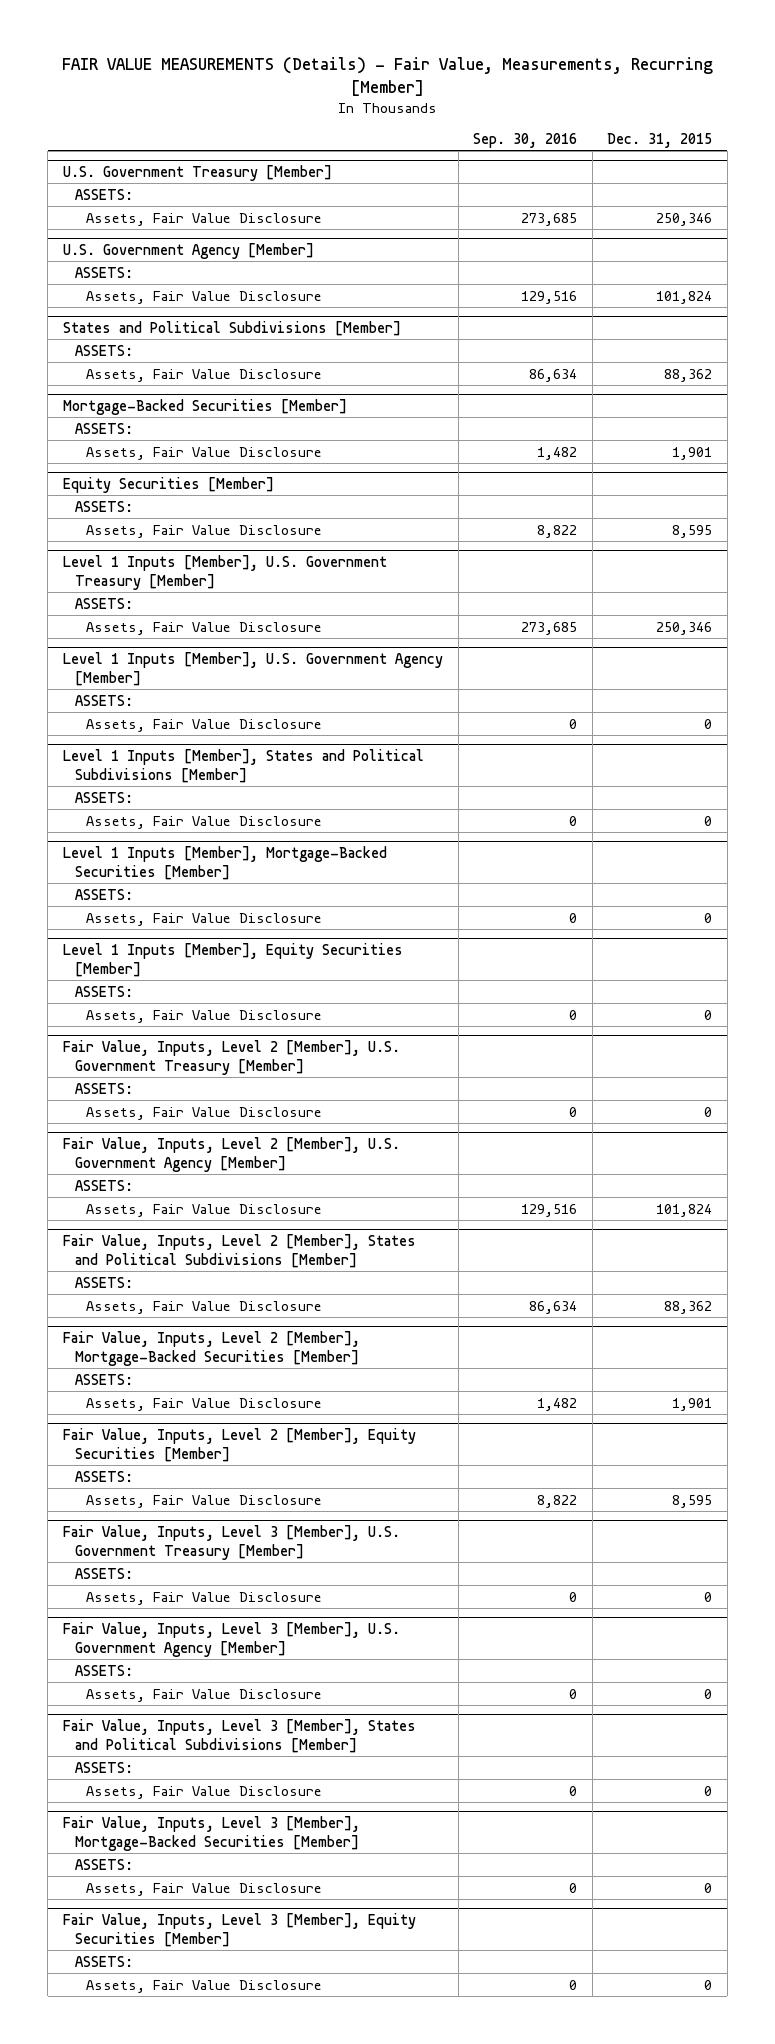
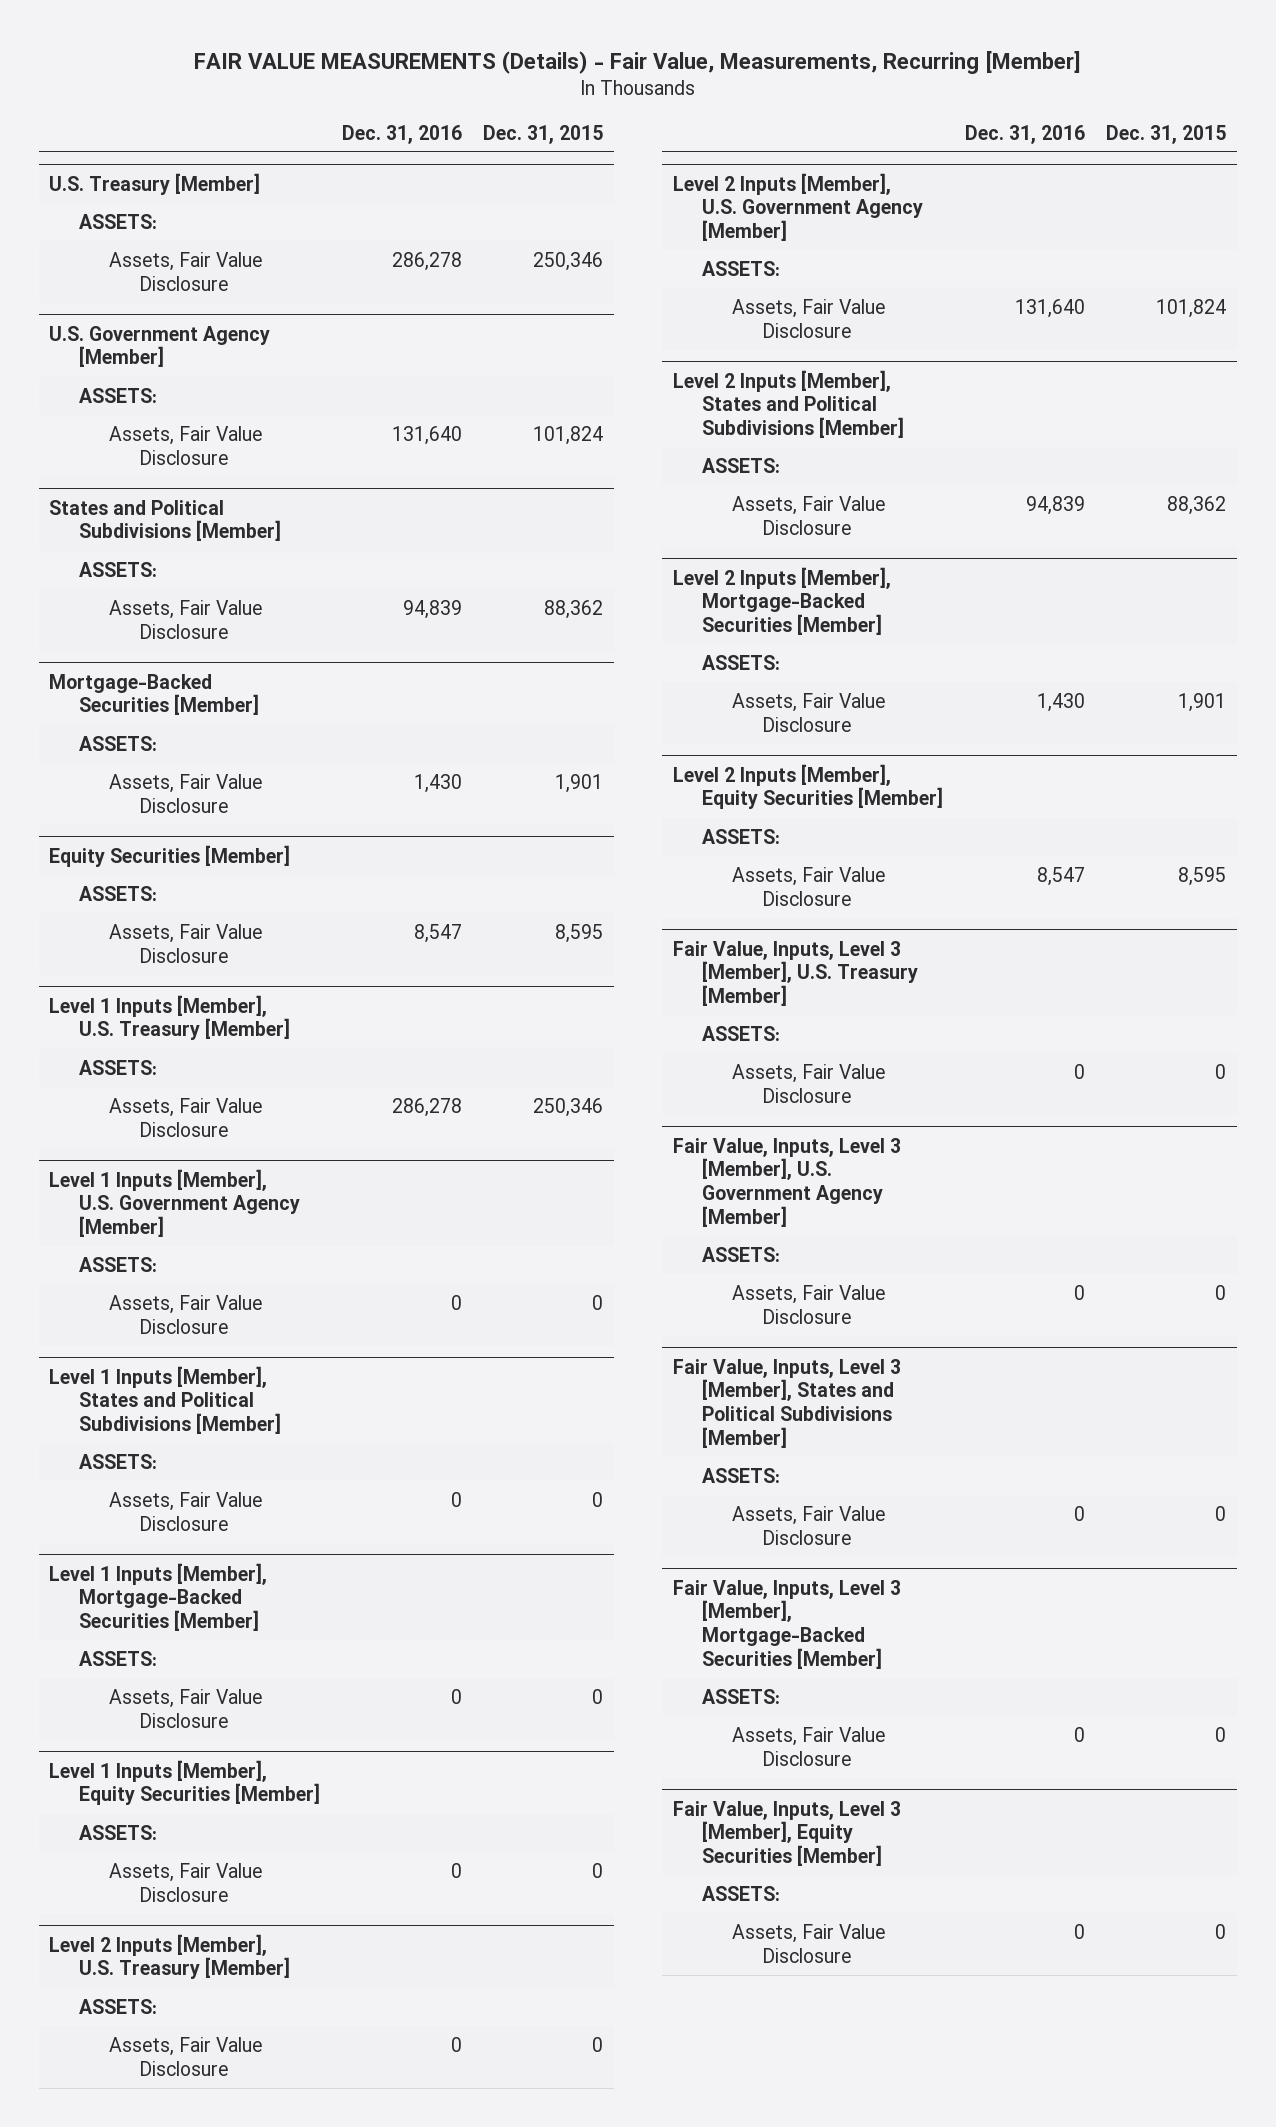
- | Sep. 30, 2016 | Dec. 31, 2015
+ | Dec. 31, 2016 | Dec. 31, 2015
- U.S. Government Treasury [Member]
+ U.S. Treasury [Member]
- Level 1 Inputs [Member], U.S. Government Treasury [Member]
+ Level 1 Inputs [Member], U.S. Treasury [Member]
- Fair Value, Inputs, Level 2 [Member], U.S. Government Treasury [Member]
+ Level 2 Inputs [Member], U.S. Treasury [Member]
- Fair Value, Inputs, Level 2 [Member], U.S. Government Agency [Member]
+ Level 2 Inputs [Member], U.S. Government Agency [Member]
- Fair Value, Inputs, Level 2 [Member], States and Political Subdivisions [Member]
+ Level 2 Inputs [Member], States and Political Subdivisions [Member]
- Fair Value, Inputs, Level 2 [Member], Mortgage-Backed Securities [Member]
+ Level 2 Inputs [Member], Mortgage-Backed Securities [Member]
- Fair Value, Inputs, Level 2 [Member], Equity Securities [Member]
+ Level 2 Inputs [Member], Equity Securities [Member]
- Fair Value, Inputs, Level 3 [Member], U.S. Government Treasury [Member]
+ Fair Value, Inputs, Level 3 [Member], U.S. Treasury [Member]

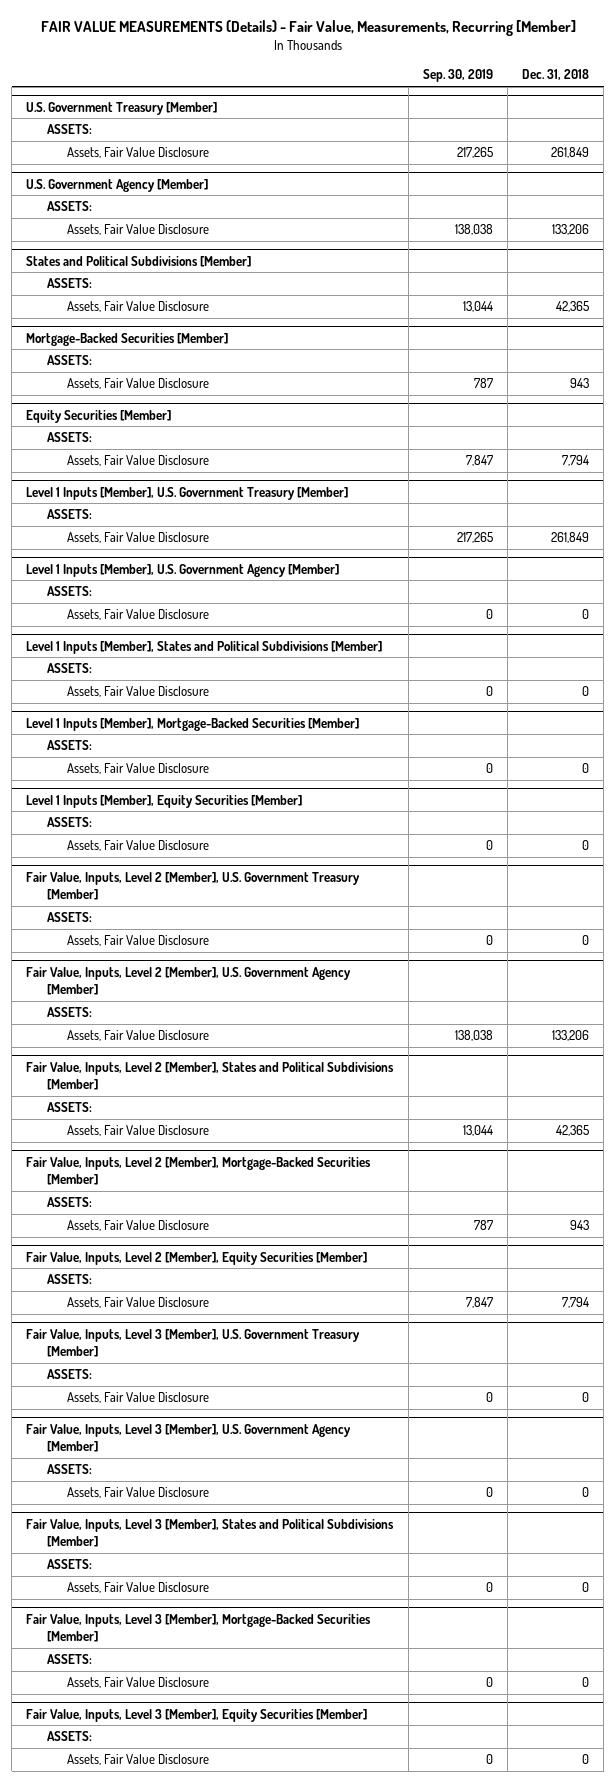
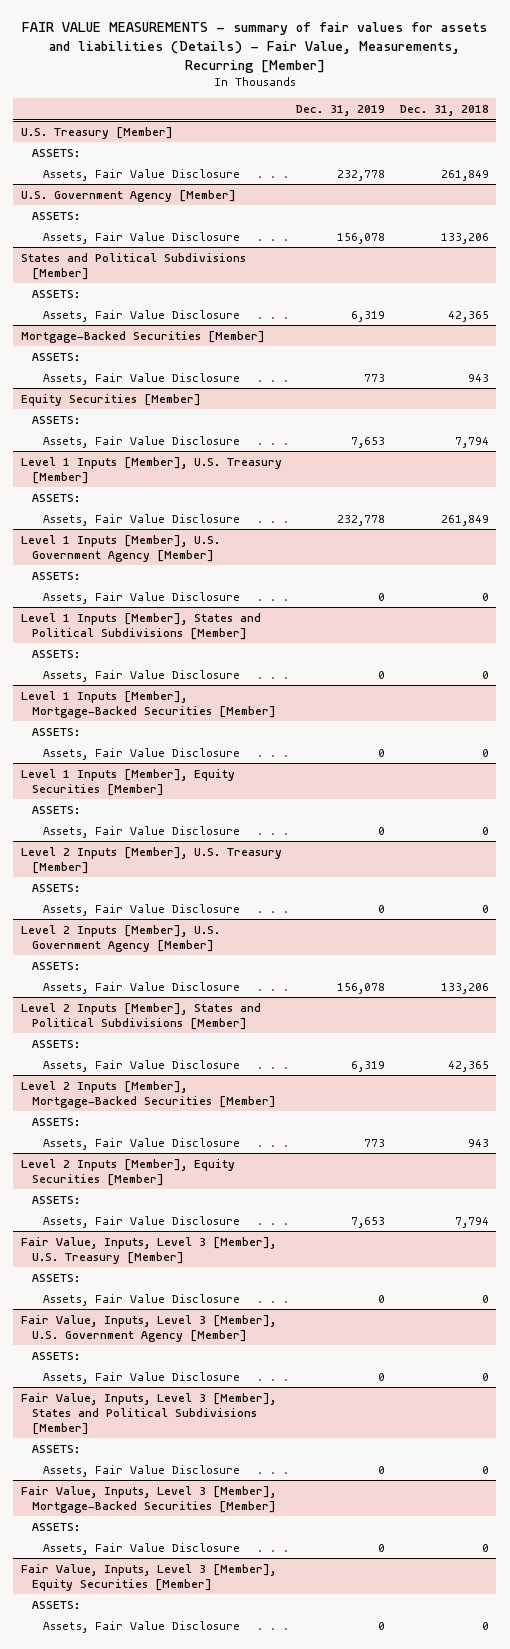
- FAIR VALUE MEASUREMENTS (Details) - Fair Value, Measurements, Recurring [Member]
+ FAIR VALUE MEASUREMENTS - summary of fair values for assets and liabilities (Details) - Fair Value, Measurements, Recurring [Member]
- | Sep. 30, 2019 | Dec. 31, 2018
+ | Dec. 31, 2019 | Dec. 31, 2018
- U.S. Government Treasury [Member]
+ U.S. Treasury [Member]
- Level 1 Inputs [Member], U.S. Government Treasury [Member]
+ Level 1 Inputs [Member], U.S. Treasury [Member]
- Fair Value, Inputs, Level 2 [Member], U.S. Government Treasury [Member]
+ Level 2 Inputs [Member], U.S. Treasury [Member]
- Fair Value, Inputs, Level 2 [Member], U.S. Government Agency [Member]
+ Level 2 Inputs [Member], U.S. Government Agency [Member]
- Fair Value, Inputs, Level 2 [Member], States and Political Subdivisions [Member]
+ Level 2 Inputs [Member], States and Political Subdivisions [Member]
- Fair Value, Inputs, Level 2 [Member], Mortgage-Backed Securities [Member]
+ Level 2 Inputs [Member], Mortgage-Backed Securities [Member]
- Fair Value, Inputs, Level 2 [Member], Equity Securities [Member]
+ Level 2 Inputs [Member], Equity Securities [Member]
- Fair Value, Inputs, Level 3 [Member], U.S. Government Treasury [Member]
+ Fair Value, Inputs, Level 3 [Member], U.S. Treasury [Member]

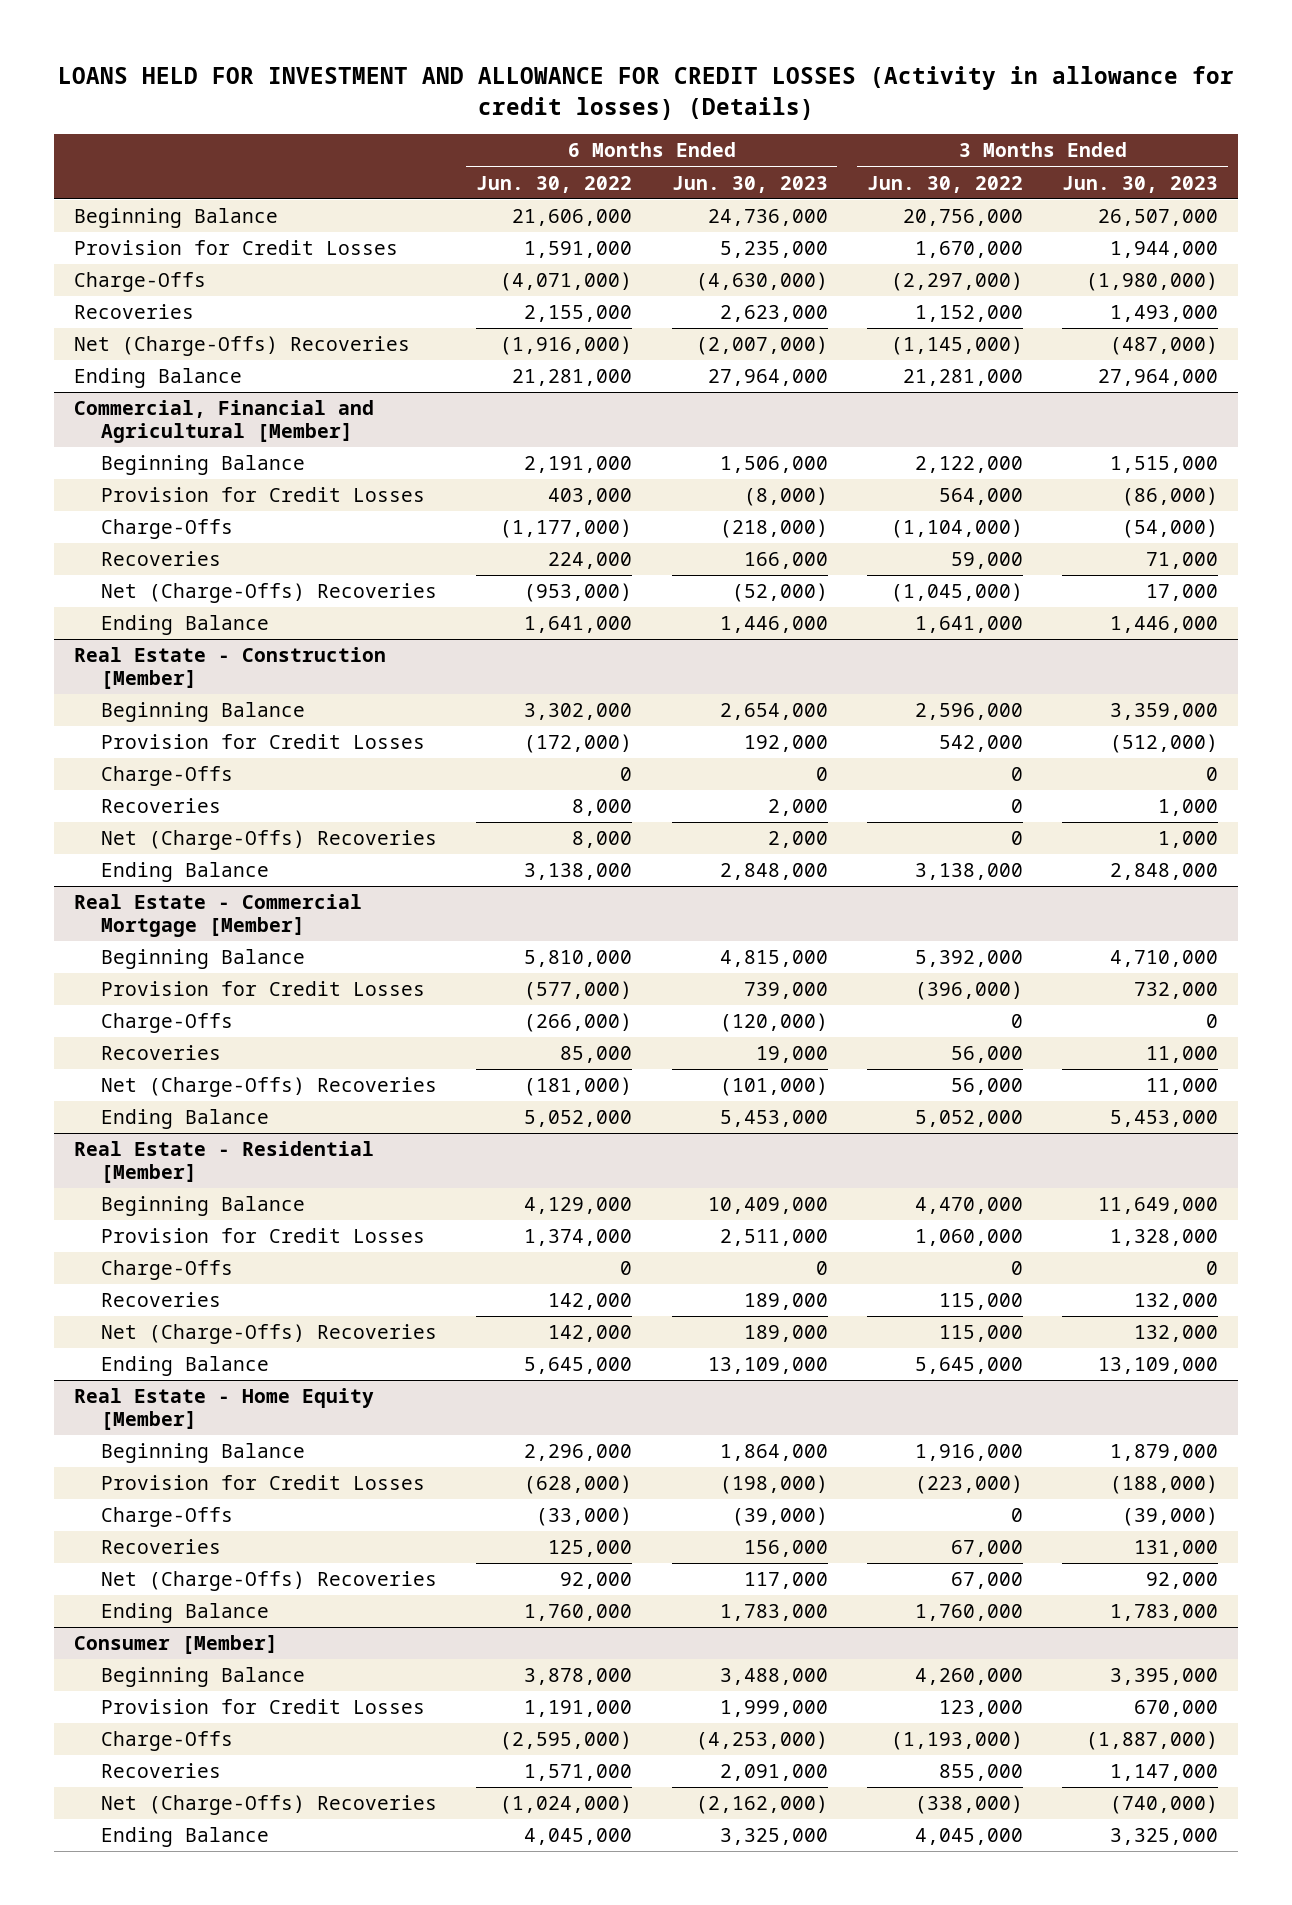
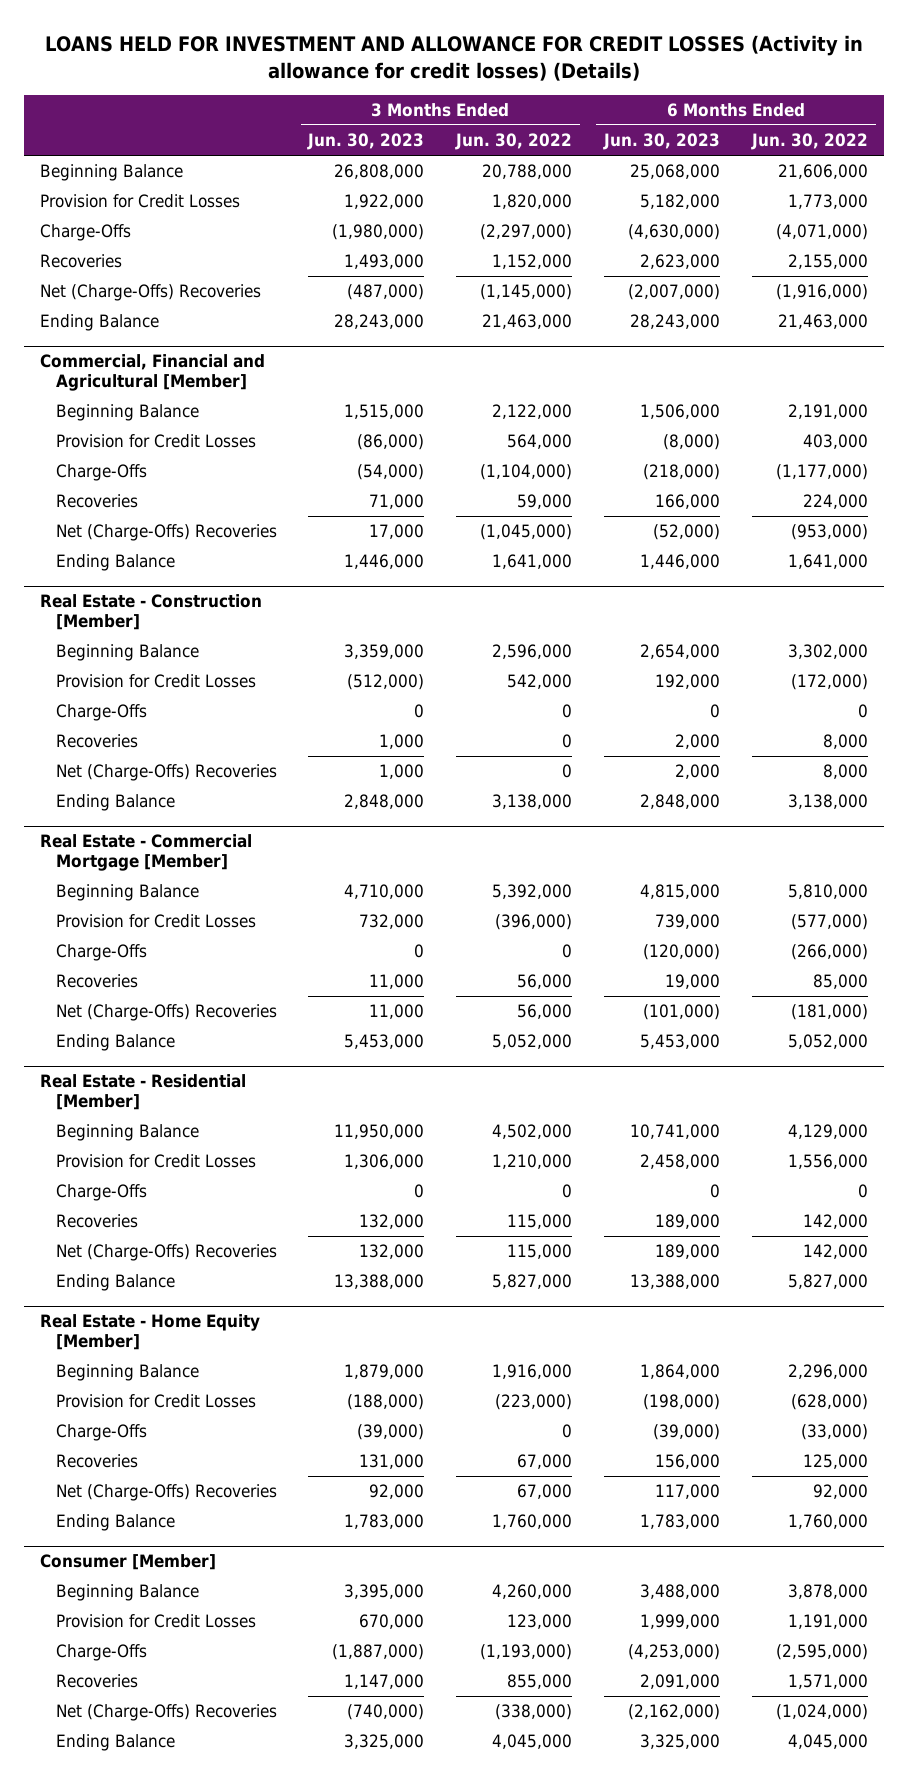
- | 6 Months Ended Jun. 30, 2022 | 6 Months Ended Jun. 30, 2023 | 3 Months Ended Jun. 30, 2022 | 3 Months Ended Jun. 30, 2023
+ | 3 Months Ended Jun. 30, 2023 | 3 Months Ended Jun. 30, 2022 | 6 Months Ended Jun. 30, 2023 | 6 Months Ended Jun. 30, 2022
- Beginning Balance | 21,606,000 | 24,736,000 | 20,756,000 | 26,507,000
- Provision for Credit Losses | 1,591,000 | 5,235,000 | 1,670,000 | 1,944,000
+ Beginning Balance | 26,808,000 | 20,788,000 | 25,068,000 | 21,606,000
+ Provision for Credit Losses | 1,922,000 | 1,820,000 | 5,182,000 | 1,773,000
- Ending Balance | 21,281,000 | 27,964,000 | 21,281,000 | 27,964,000
+ Ending Balance | 28,243,000 | 21,463,000 | 28,243,000 | 21,463,000
@ Real Estate - Residential [Member]
- Beginning Balance | 4,129,000 | 10,409,000 | 4,470,000 | 11,649,000
- Provision for Credit Losses | 1,374,000 | 2,511,000 | 1,060,000 | 1,328,000
+ Beginning Balance | 11,950,000 | 4,502,000 | 10,741,000 | 4,129,000
+ Provision for Credit Losses | 1,306,000 | 1,210,000 | 2,458,000 | 1,556,000
- Ending Balance | 5,645,000 | 13,109,000 | 5,645,000 | 13,109,000
+ Ending Balance | 13,388,000 | 5,827,000 | 13,388,000 | 5,827,000

